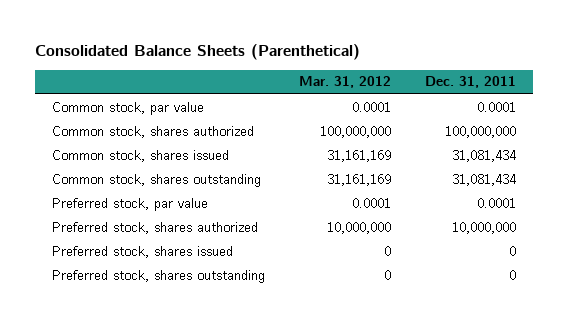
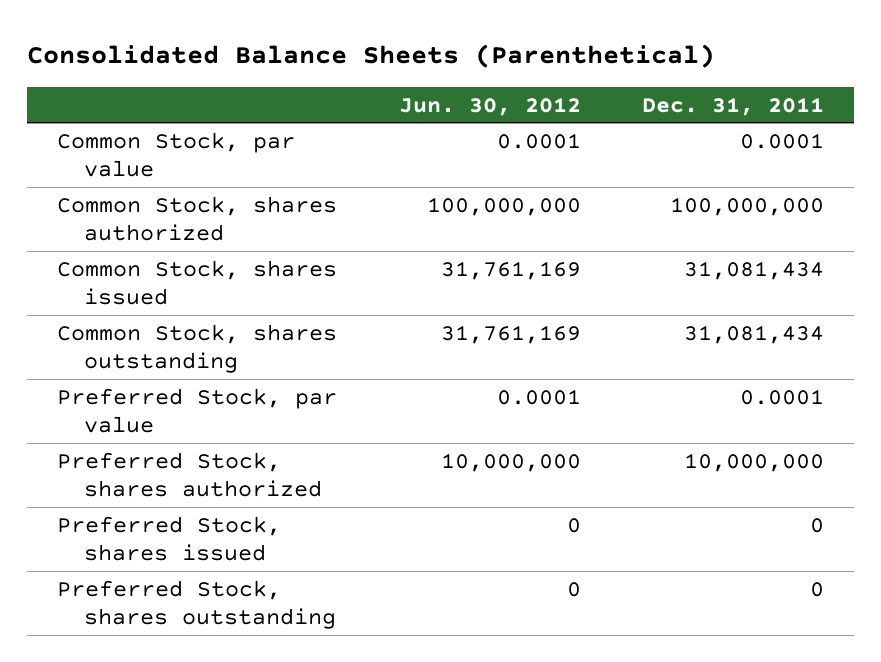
- | Mar. 31, 2012 | Dec. 31, 2011
+ | Jun. 30, 2012 | Dec. 31, 2011
- Common stock, par value | 0.0001 | 0.0001
- Common stock, shares authorized | 100,000,000 | 100,000,000
- Common stock, shares issued | 31,161,169 | 31,081,434
- Common stock, shares outstanding | 31,161,169 | 31,081,434
- Preferred stock, par value | 0.0001 | 0.0001
- Preferred stock, shares authorized | 10,000,000 | 10,000,000
- Preferred stock, shares issued | 0 | 0
- Preferred stock, shares outstanding | 0 | 0
+ Common Stock, par value | 0.0001 | 0.0001
+ Common Stock, shares authorized | 100,000,000 | 100,000,000
+ Common Stock, shares issued | 31,761,169 | 31,081,434
+ Common Stock, shares outstanding | 31,761,169 | 31,081,434
+ Preferred Stock, par value | 0.0001 | 0.0001
+ Preferred Stock, shares authorized | 10,000,000 | 10,000,000
+ Preferred Stock, shares issued | 0 | 0
+ Preferred Stock, shares outstanding | 0 | 0

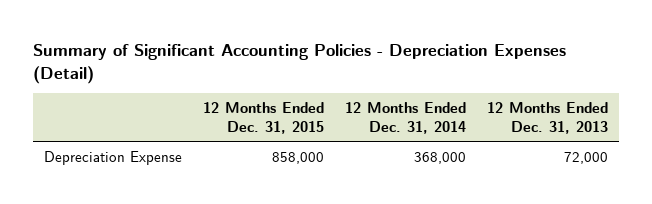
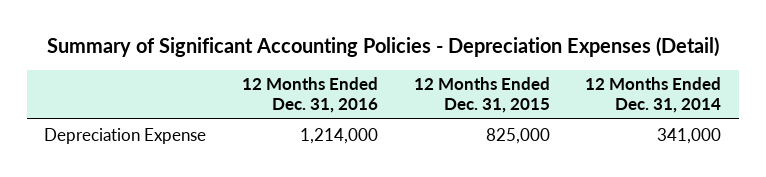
- | 12 Months Ended Dec. 31, 2015 | 12 Months Ended Dec. 31, 2014 | 12 Months Ended Dec. 31, 2013
+ | 12 Months Ended Dec. 31, 2016 | 12 Months Ended Dec. 31, 2015 | 12 Months Ended Dec. 31, 2014
- Depreciation Expense | 858,000 | 368,000 | 72,000
+ Depreciation Expense | 1,214,000 | 825,000 | 341,000

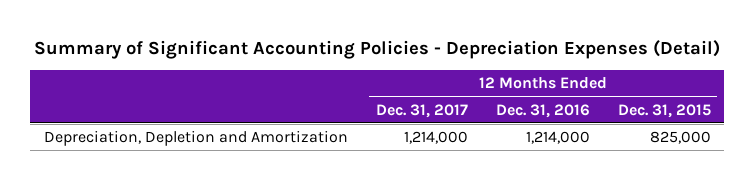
- | 12 Months Ended Dec. 31, 2016 | 12 Months Ended Dec. 31, 2015 | 12 Months Ended Dec. 31, 2014
+ | 12 Months Ended Dec. 31, 2017 | 12 Months Ended Dec. 31, 2016 | 12 Months Ended Dec. 31, 2015
- Depreciation Expense | 1,214,000 | 825,000 | 341,000
+ Depreciation, Depletion and Amortization | 1,214,000 | 1,214,000 | 825,000

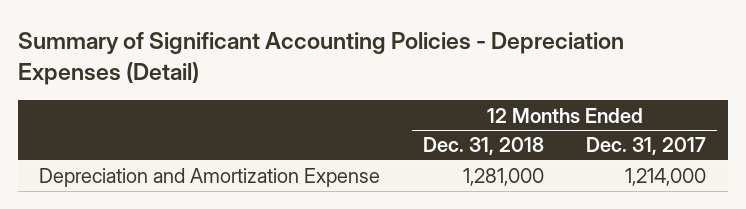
- | 12 Months Ended Dec. 31, 2017 | 12 Months Ended Dec. 31, 2016 | 12 Months Ended Dec. 31, 2015
+ | 12 Months Ended Dec. 31, 2018 | 12 Months Ended Dec. 31, 2017
- Depreciation, Depletion and Amortization | 1,214,000 | 1,214,000 | 825,000
+ Depreciation and Amortization Expense | 1,281,000 | 1,214,000

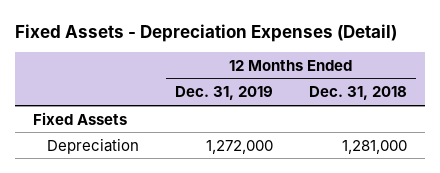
- Summary of Significant Accounting Policies - Depreciation Expenses (Detail)
+ Fixed Assets - Depreciation Expenses (Detail)
- | 12 Months Ended Dec. 31, 2018 | 12 Months Ended Dec. 31, 2017
+ | 12 Months Ended Dec. 31, 2019 | 12 Months Ended Dec. 31, 2018
- Depreciation and Amortization Expense | 1,281,000 | 1,214,000
+ Fixed Assets
+ Depreciation | 1,272,000 | 1,281,000

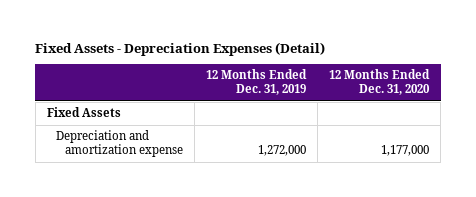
- | 12 Months Ended Dec. 31, 2019 | 12 Months Ended Dec. 31, 2018
+ | 12 Months Ended Dec. 31, 2019 | 12 Months Ended Dec. 31, 2020
- Depreciation | 1,272,000 | 1,281,000
+ Depreciation and amortization expense | 1,272,000 | 1,177,000

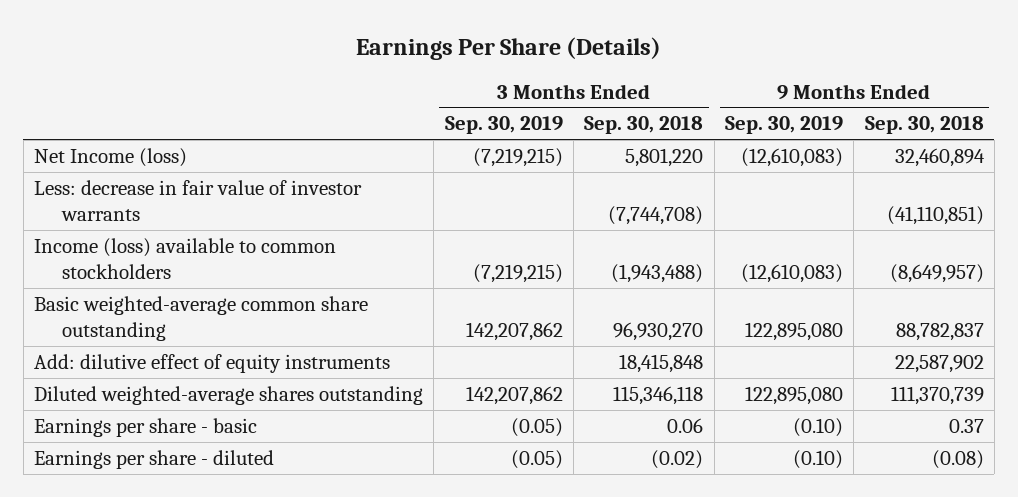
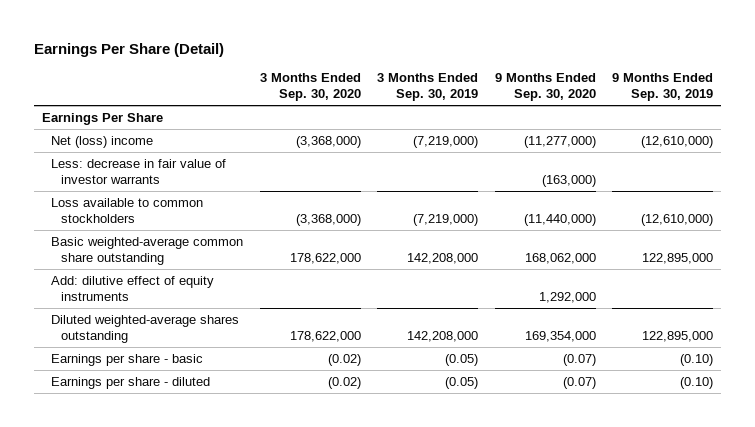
- Earnings Per Share (Details)
+ Earnings Per Share (Detail)
- | 3 Months Ended Sep. 30, 2019 | 3 Months Ended Sep. 30, 2018 | 9 Months Ended Sep. 30, 2019 | 9 Months Ended Sep. 30, 2018
+ | 3 Months Ended Sep. 30, 2020 | 3 Months Ended Sep. 30, 2019 | 9 Months Ended Sep. 30, 2020 | 9 Months Ended Sep. 30, 2019
- Net Income (loss) | (7,219,215) | 5,801,220 | (12,610,083) | 32,460,894
+ Earnings Per Share
+ Net (loss) income | (3,368,000) | (7,219,000) | (11,277,000) | (12,610,000)
- Income (loss) available to common stockholders | (7,219,215) | (1,943,488) | (12,610,083) | (8,649,957)
- Basic weighted-average common share outstanding | 142,207,862 | 96,930,270 | 122,895,080 | 88,782,837
+ Loss available to common stockholders | (3,368,000) | (7,219,000) | (11,440,000) | (12,610,000)
+ Basic weighted-average common share outstanding | 178,622,000 | 142,208,000 | 168,062,000 | 122,895,000
- Diluted weighted-average shares outstanding | 142,207,862 | 115,346,118 | 122,895,080 | 111,370,739
+ Diluted weighted-average shares outstanding | 178,622,000 | 142,208,000 | 169,354,000 | 122,895,000

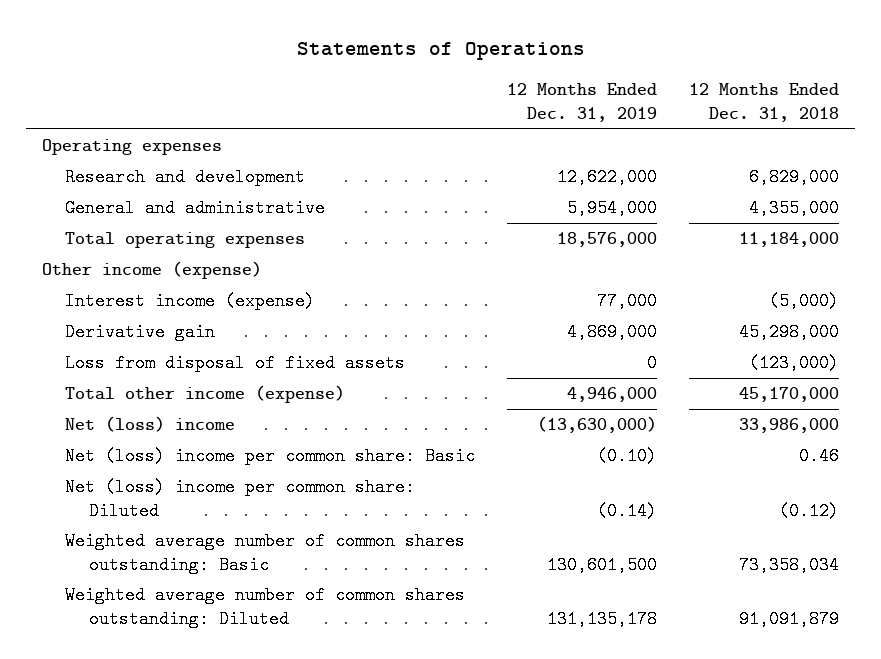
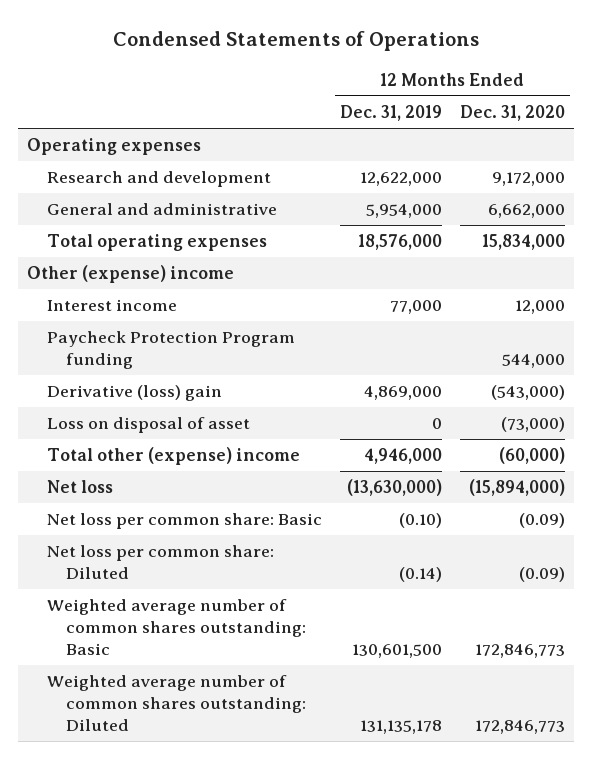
- Statements of Operations
+ Condensed Statements of Operations
- | 12 Months Ended Dec. 31, 2019 | 12 Months Ended Dec. 31, 2018
+ | 12 Months Ended Dec. 31, 2019 | 12 Months Ended Dec. 31, 2020
- Other income (expense)
- Interest income (expense) | 77,000 | (5,000)
- Derivative gain | 4,869,000 | 45,298,000
- Loss from disposal of fixed assets | 0 | (123,000)
- Total other income (expense) | 4,946,000 | 45,170,000
- Net (loss) income | (13,630,000) | 33,986,000
- Net (loss) income per common share: Basic | (0.10) | 0.46
- Net (loss) income per common share: Diluted | (0.14) | (0.12)
+ Other (expense) income
+ Interest income | 77,000 | 12,000
+ Paycheck Protection Program funding | | 544,000
+ Derivative (loss) gain | 4,869,000 | (543,000)
+ Loss on disposal of asset | 0 | (73,000)
+ Total other (expense) income | 4,946,000 | (60,000)
+ Net loss | (13,630,000) | (15,894,000)
+ Net loss per common share: Basic | (0.10) | (0.09)
+ Net loss per common share: Diluted | (0.14) | (0.09)

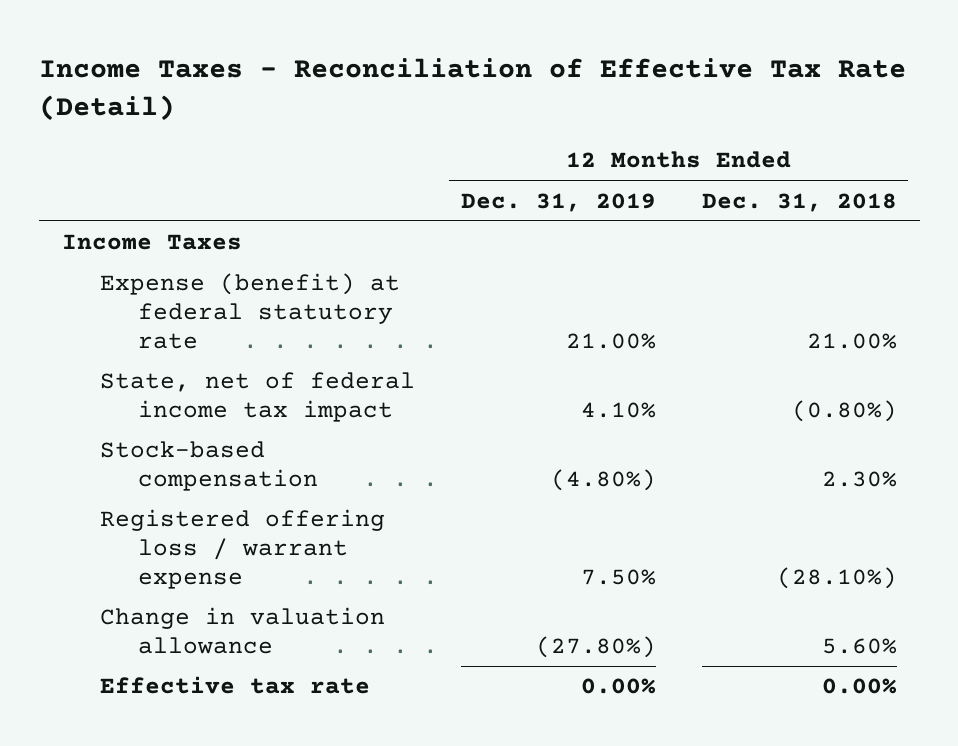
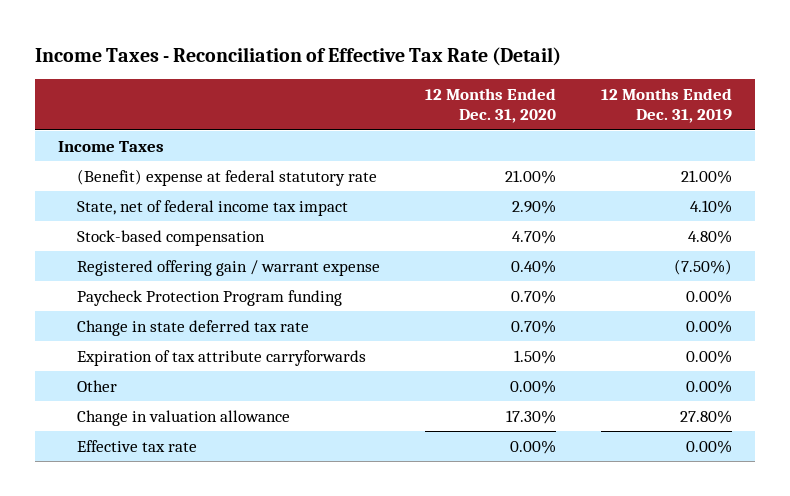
- | 12 Months Ended Dec. 31, 2019 | 12 Months Ended Dec. 31, 2018
+ | 12 Months Ended Dec. 31, 2020 | 12 Months Ended Dec. 31, 2019
- Expense (benefit) at federal statutory rate | 21.00% | 21.00%
+ (Benefit) expense at federal statutory rate | 21.00% | 21.00%
- Stock-based compensation | (4.80%) | 2.30%
- Registered offering loss / warrant expense | 7.50% | (28.10%)
- Change in valuation allowance | (27.80%) | 5.60%
+ Stock-based compensation | 4.70% | 4.80%
+ Registered offering gain / warrant expense | 0.40% | (7.50%)
+ Paycheck Protection Program funding | 0.70% | 0.00%
+ Change in state deferred tax rate | 0.70% | 0.00%
+ Expiration of tax attribute carryforwards | 1.50% | 0.00%
+ Other | 0.00% | 0.00%
+ Change in valuation allowance | 17.30% | 27.80%

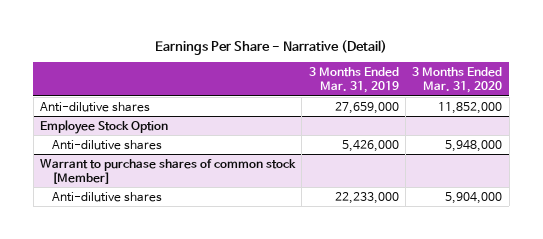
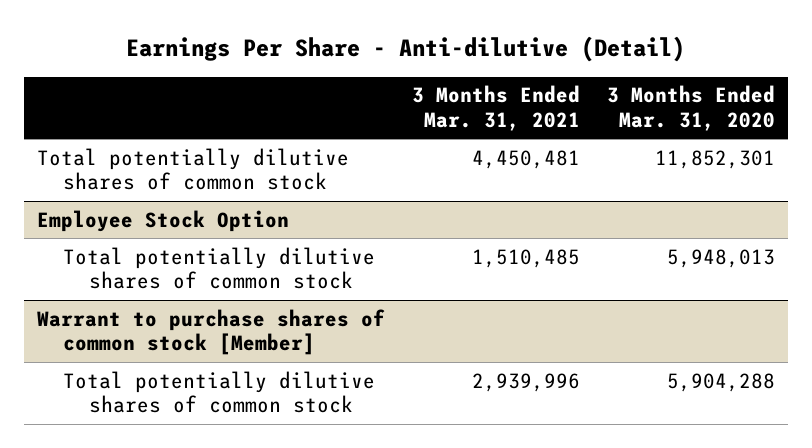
- Earnings Per Share - Narrative (Detail)
+ Earnings Per Share - Anti-dilutive (Detail)
- | 3 Months Ended Mar. 31, 2019 | 3 Months Ended Mar. 31, 2020
+ | 3 Months Ended Mar. 31, 2021 | 3 Months Ended Mar. 31, 2020
- Anti-dilutive shares | 27,659,000 | 11,852,000
+ Total potentially dilutive shares of common stock | 4,450,481 | 11,852,301
@ Employee Stock Option
- Anti-dilutive shares | 5,426,000 | 5,948,000
+ Total potentially dilutive shares of common stock | 1,510,485 | 5,948,013
@ Warrant to purchase shares of common stock [Member]
- Anti-dilutive shares | 22,233,000 | 5,904,000
+ Total potentially dilutive shares of common stock | 2,939,996 | 5,904,288

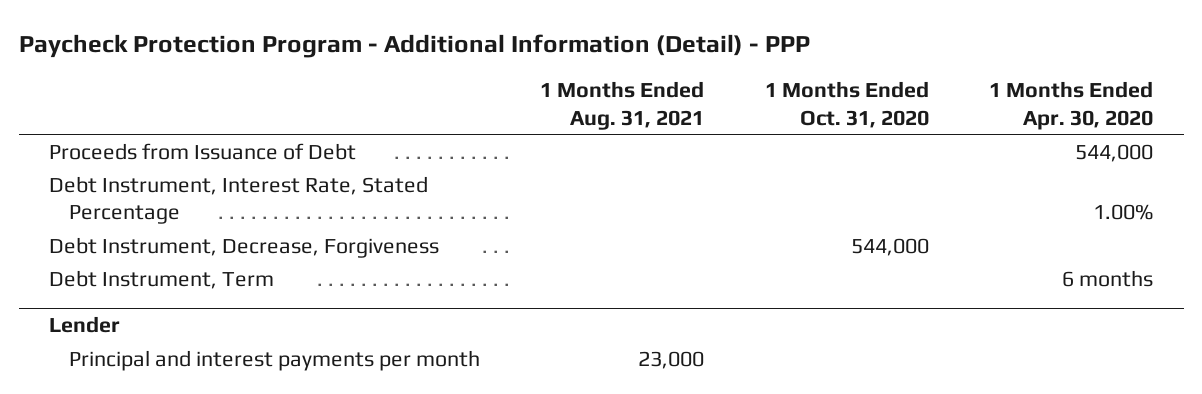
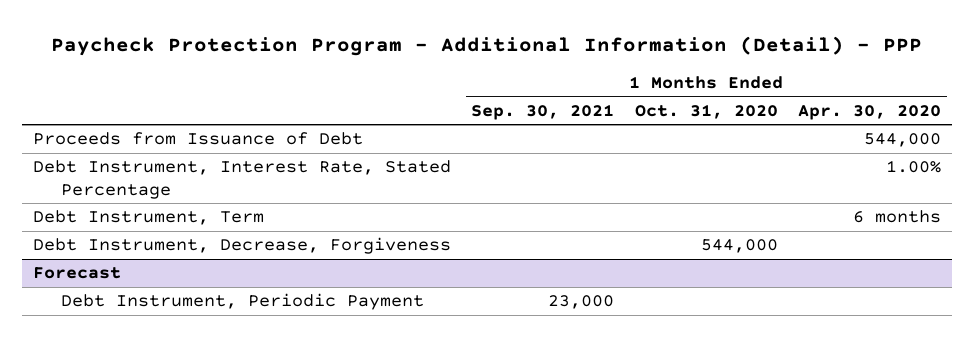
- | 1 Months Ended Aug. 31, 2021 | 1 Months Ended Oct. 31, 2020 | 1 Months Ended Apr. 30, 2020
+ | 1 Months Ended Sep. 30, 2021 | 1 Months Ended Oct. 31, 2020 | 1 Months Ended Apr. 30, 2020
- Lender
- Principal and interest payments per month | 23,000 | |
moved down: Debt Instrument, Decrease, Forgiveness | | 544,000 |
+ Forecast
+ Debt Instrument, Periodic Payment | 23,000 | |

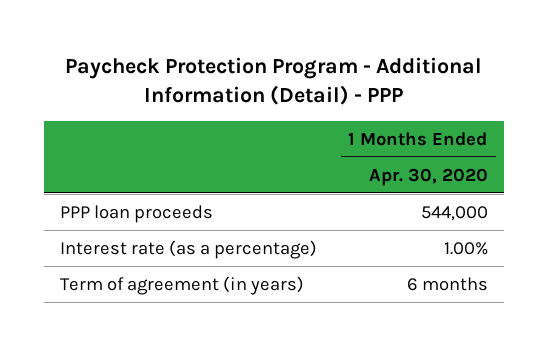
- | 1 Months Ended Sep. 30, 2021 | 1 Months Ended Oct. 31, 2020 | 1 Months Ended Apr. 30, 2020
+ | 1 Months Ended Apr. 30, 2020
- Proceeds from Issuance of Debt | | | 544,000
- Debt Instrument, Interest Rate, Stated Percentage | | | 1.00%
- Debt Instrument, Term | | | 6 months
- Debt Instrument, Decrease, Forgiveness | | 544,000 |
- Forecast
- Debt Instrument, Periodic Payment | 23,000 | |
+ PPP loan proceeds | 544,000
+ Interest rate (as a percentage) | 1.00%
+ Term of agreement (in years) | 6 months

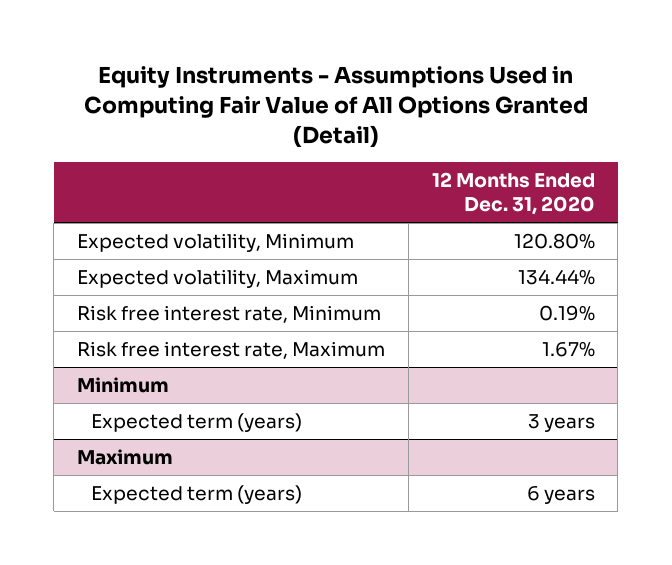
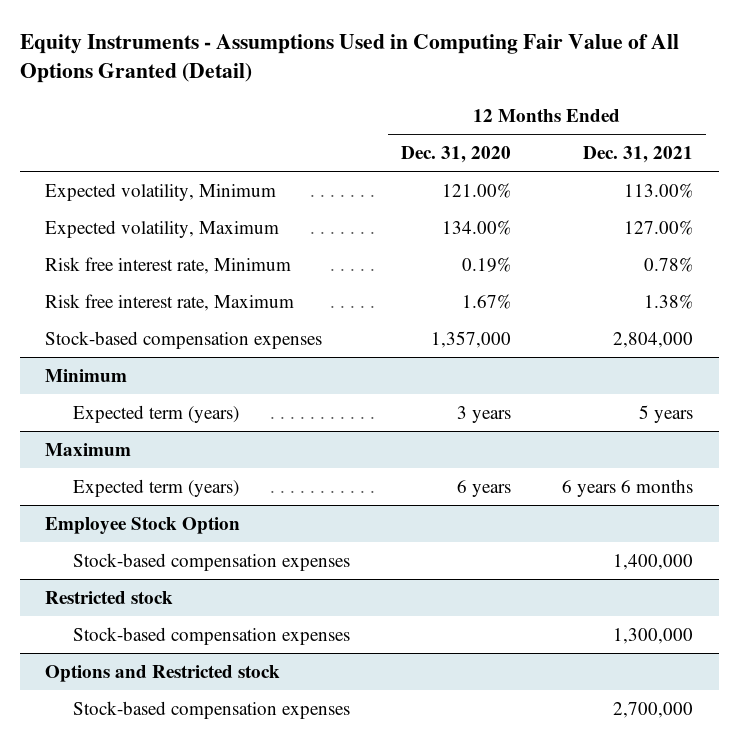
- | 12 Months Ended Dec. 31, 2020
+ | 12 Months Ended Dec. 31, 2020 | 12 Months Ended Dec. 31, 2021
- Expected volatility, Minimum | 120.80%
- Expected volatility, Maximum | 134.44%
+ Expected volatility, Minimum | 121.00% | 113.00%
+ Expected volatility, Maximum | 134.00% | 127.00%
+ Stock-based compensation expenses | 1,357,000 | 2,804,000
+ Employee Stock Option
+ Stock-based compensation expenses | | 1,400,000
+ Restricted stock
+ Stock-based compensation expenses | | 1,300,000
+ Options and Restricted stock
+ Stock-based compensation expenses | | 2,700,000

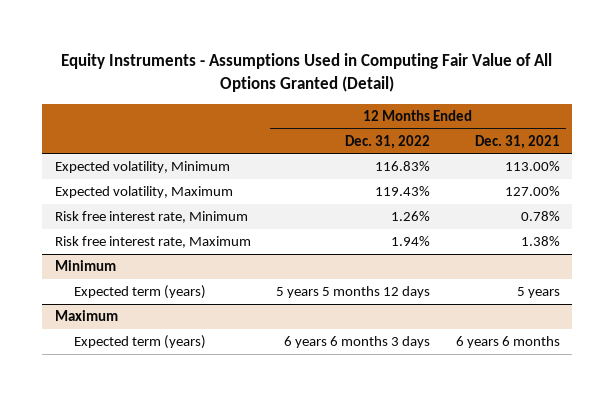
- | 12 Months Ended Dec. 31, 2020 | 12 Months Ended Dec. 31, 2021
+ | 12 Months Ended Dec. 31, 2022 | 12 Months Ended Dec. 31, 2021
- Stock-based compensation expenses | 1,357,000 | 2,804,000
- Employee Stock Option
- Stock-based compensation expenses | | 1,400,000
- Restricted stock
- Stock-based compensation expenses | | 1,300,000
- Options and Restricted stock
- Stock-based compensation expenses | | 2,700,000

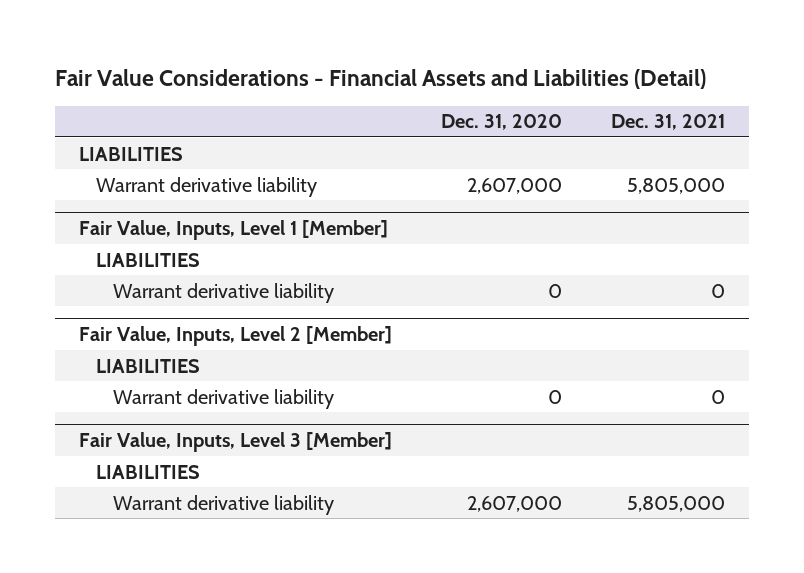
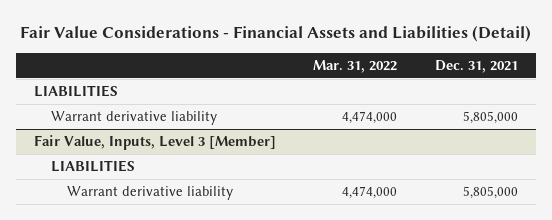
- | Dec. 31, 2020 | Dec. 31, 2021
+ | Mar. 31, 2022 | Dec. 31, 2021
- Fair Value, Inputs, Level 1 [Member]
- LIABILITIES
- Warrant derivative liability | 0 | 0
- Fair Value, Inputs, Level 2 [Member]
- LIABILITIES
- Warrant derivative liability | 0 | 0

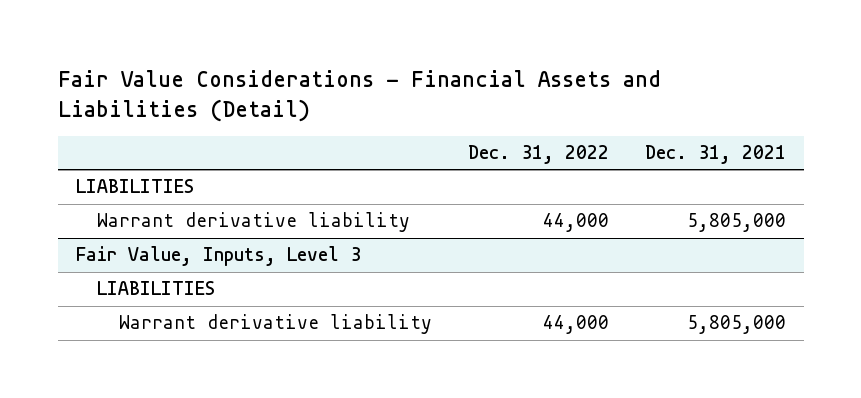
- | Mar. 31, 2022 | Dec. 31, 2021
+ | Dec. 31, 2022 | Dec. 31, 2021
- Fair Value, Inputs, Level 3 [Member]
+ Fair Value, Inputs, Level 3

